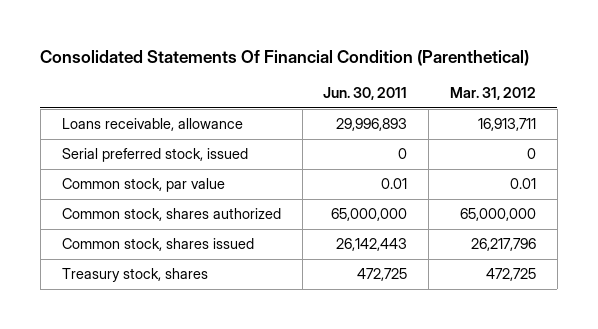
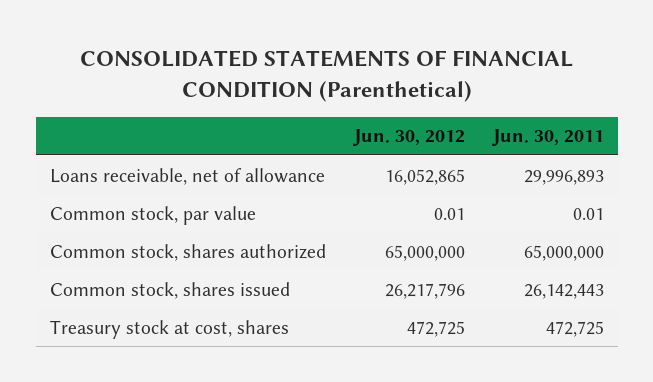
- Consolidated Statements Of Financial Condition (Parenthetical)
+ CONSOLIDATED STATEMENTS OF FINANCIAL CONDITION (Parenthetical)
- | Jun. 30, 2011 | Mar. 31, 2012
+ | Jun. 30, 2012 | Jun. 30, 2011
- Loans receivable, allowance | 29,996,893 | 16,913,711
- Serial preferred stock, issued | 0 | 0
+ Loans receivable, net of allowance | 16,052,865 | 29,996,893
- Treasury stock, shares | 472,725 | 472,725
+ Treasury stock at cost, shares | 472,725 | 472,725

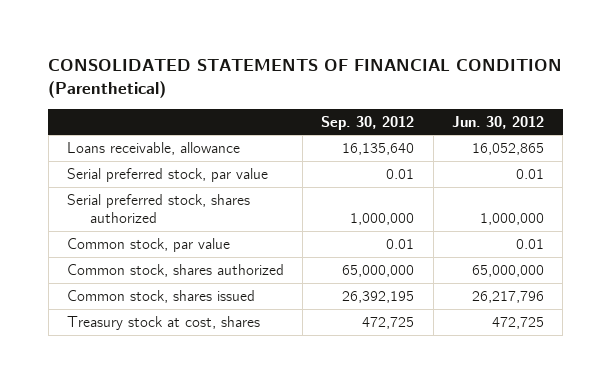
- | Jun. 30, 2012 | Jun. 30, 2011
+ | Sep. 30, 2012 | Jun. 30, 2012
- Loans receivable, net of allowance | 16,052,865 | 29,996,893
+ Loans receivable, allowance | 16,135,640 | 16,052,865
+ Serial preferred stock, par value | 0.01 | 0.01
+ Serial preferred stock, shares authorized | 1,000,000 | 1,000,000

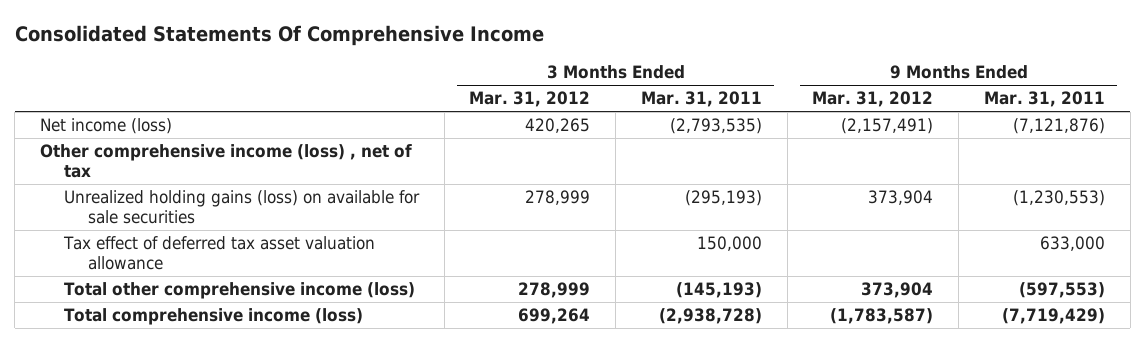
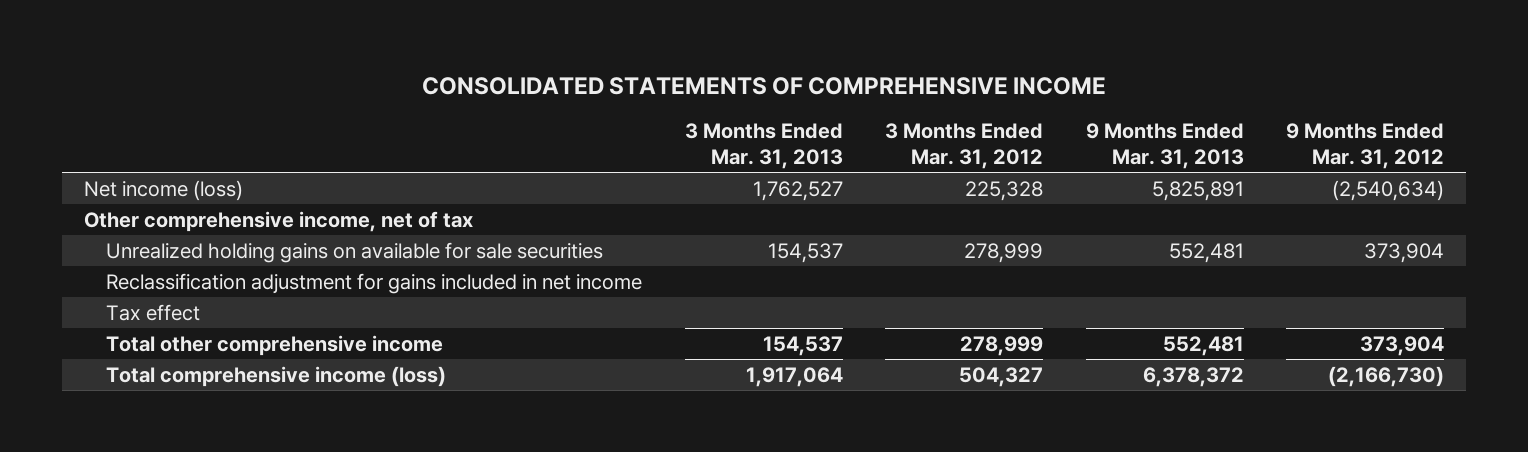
- Consolidated Statements Of Comprehensive Income
+ CONSOLIDATED STATEMENTS OF COMPREHENSIVE INCOME
- | 3 Months Ended Mar. 31, 2012 | 3 Months Ended Mar. 31, 2011 | 9 Months Ended Mar. 31, 2012 | 9 Months Ended Mar. 31, 2011
+ | 3 Months Ended Mar. 31, 2013 | 3 Months Ended Mar. 31, 2012 | 9 Months Ended Mar. 31, 2013 | 9 Months Ended Mar. 31, 2012
- Net income (loss) | 420,265 | (2,793,535) | (2,157,491) | (7,121,876)
- Other comprehensive income (loss) , net of tax
- Unrealized holding gains (loss) on available for sale securities | 278,999 | (295,193) | 373,904 | (1,230,553)
- Tax effect of deferred tax asset valuation allowance | | 150,000 | | 633,000
- Total other comprehensive income (loss) | 278,999 | (145,193) | 373,904 | (597,553)
- Total comprehensive income (loss) | 699,264 | (2,938,728) | (1,783,587) | (7,719,429)
+ Net income (loss) | 1,762,527 | 225,328 | 5,825,891 | (2,540,634)
+ Other comprehensive income, net of tax
+ Unrealized holding gains on available for sale securities | 154,537 | 278,999 | 552,481 | 373,904
+ Reclassification adjustment for gains included in net income
+ Tax effect
+ Total other comprehensive income | 154,537 | 278,999 | 552,481 | 373,904
+ Total comprehensive income (loss) | 1,917,064 | 504,327 | 6,378,372 | (2,166,730)

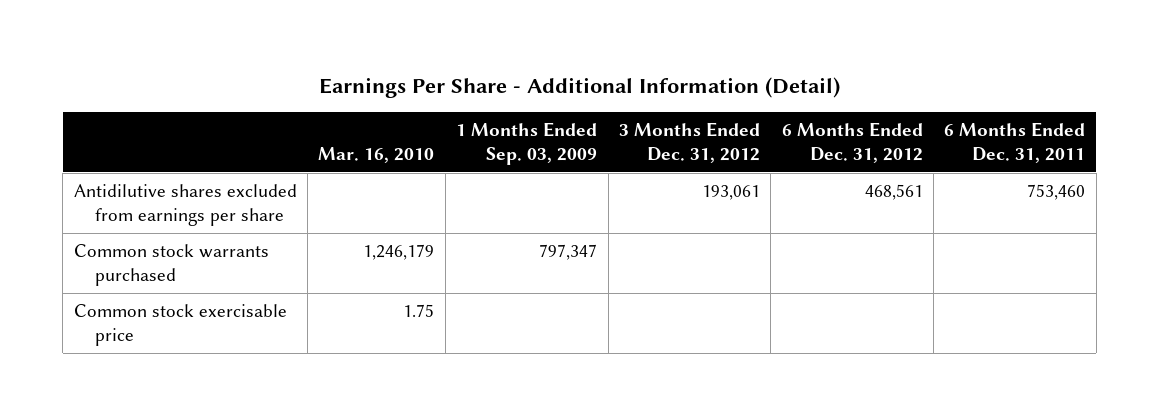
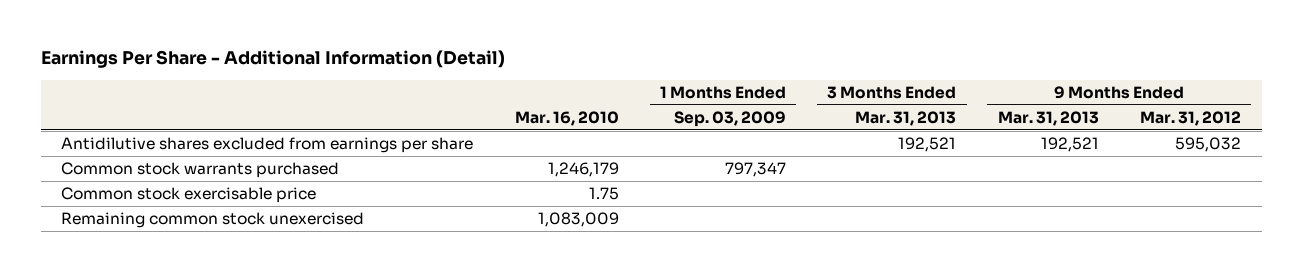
- | Mar. 16, 2010 | 1 Months Ended Sep. 03, 2009 | 3 Months Ended Dec. 31, 2012 | 6 Months Ended Dec. 31, 2012 | 6 Months Ended Dec. 31, 2011
+ | Mar. 16, 2010 | 1 Months Ended Sep. 03, 2009 | 3 Months Ended Mar. 31, 2013 | 9 Months Ended Mar. 31, 2013 | 9 Months Ended Mar. 31, 2012
+ Remaining common stock unexercised | 1,083,009 | | | |

